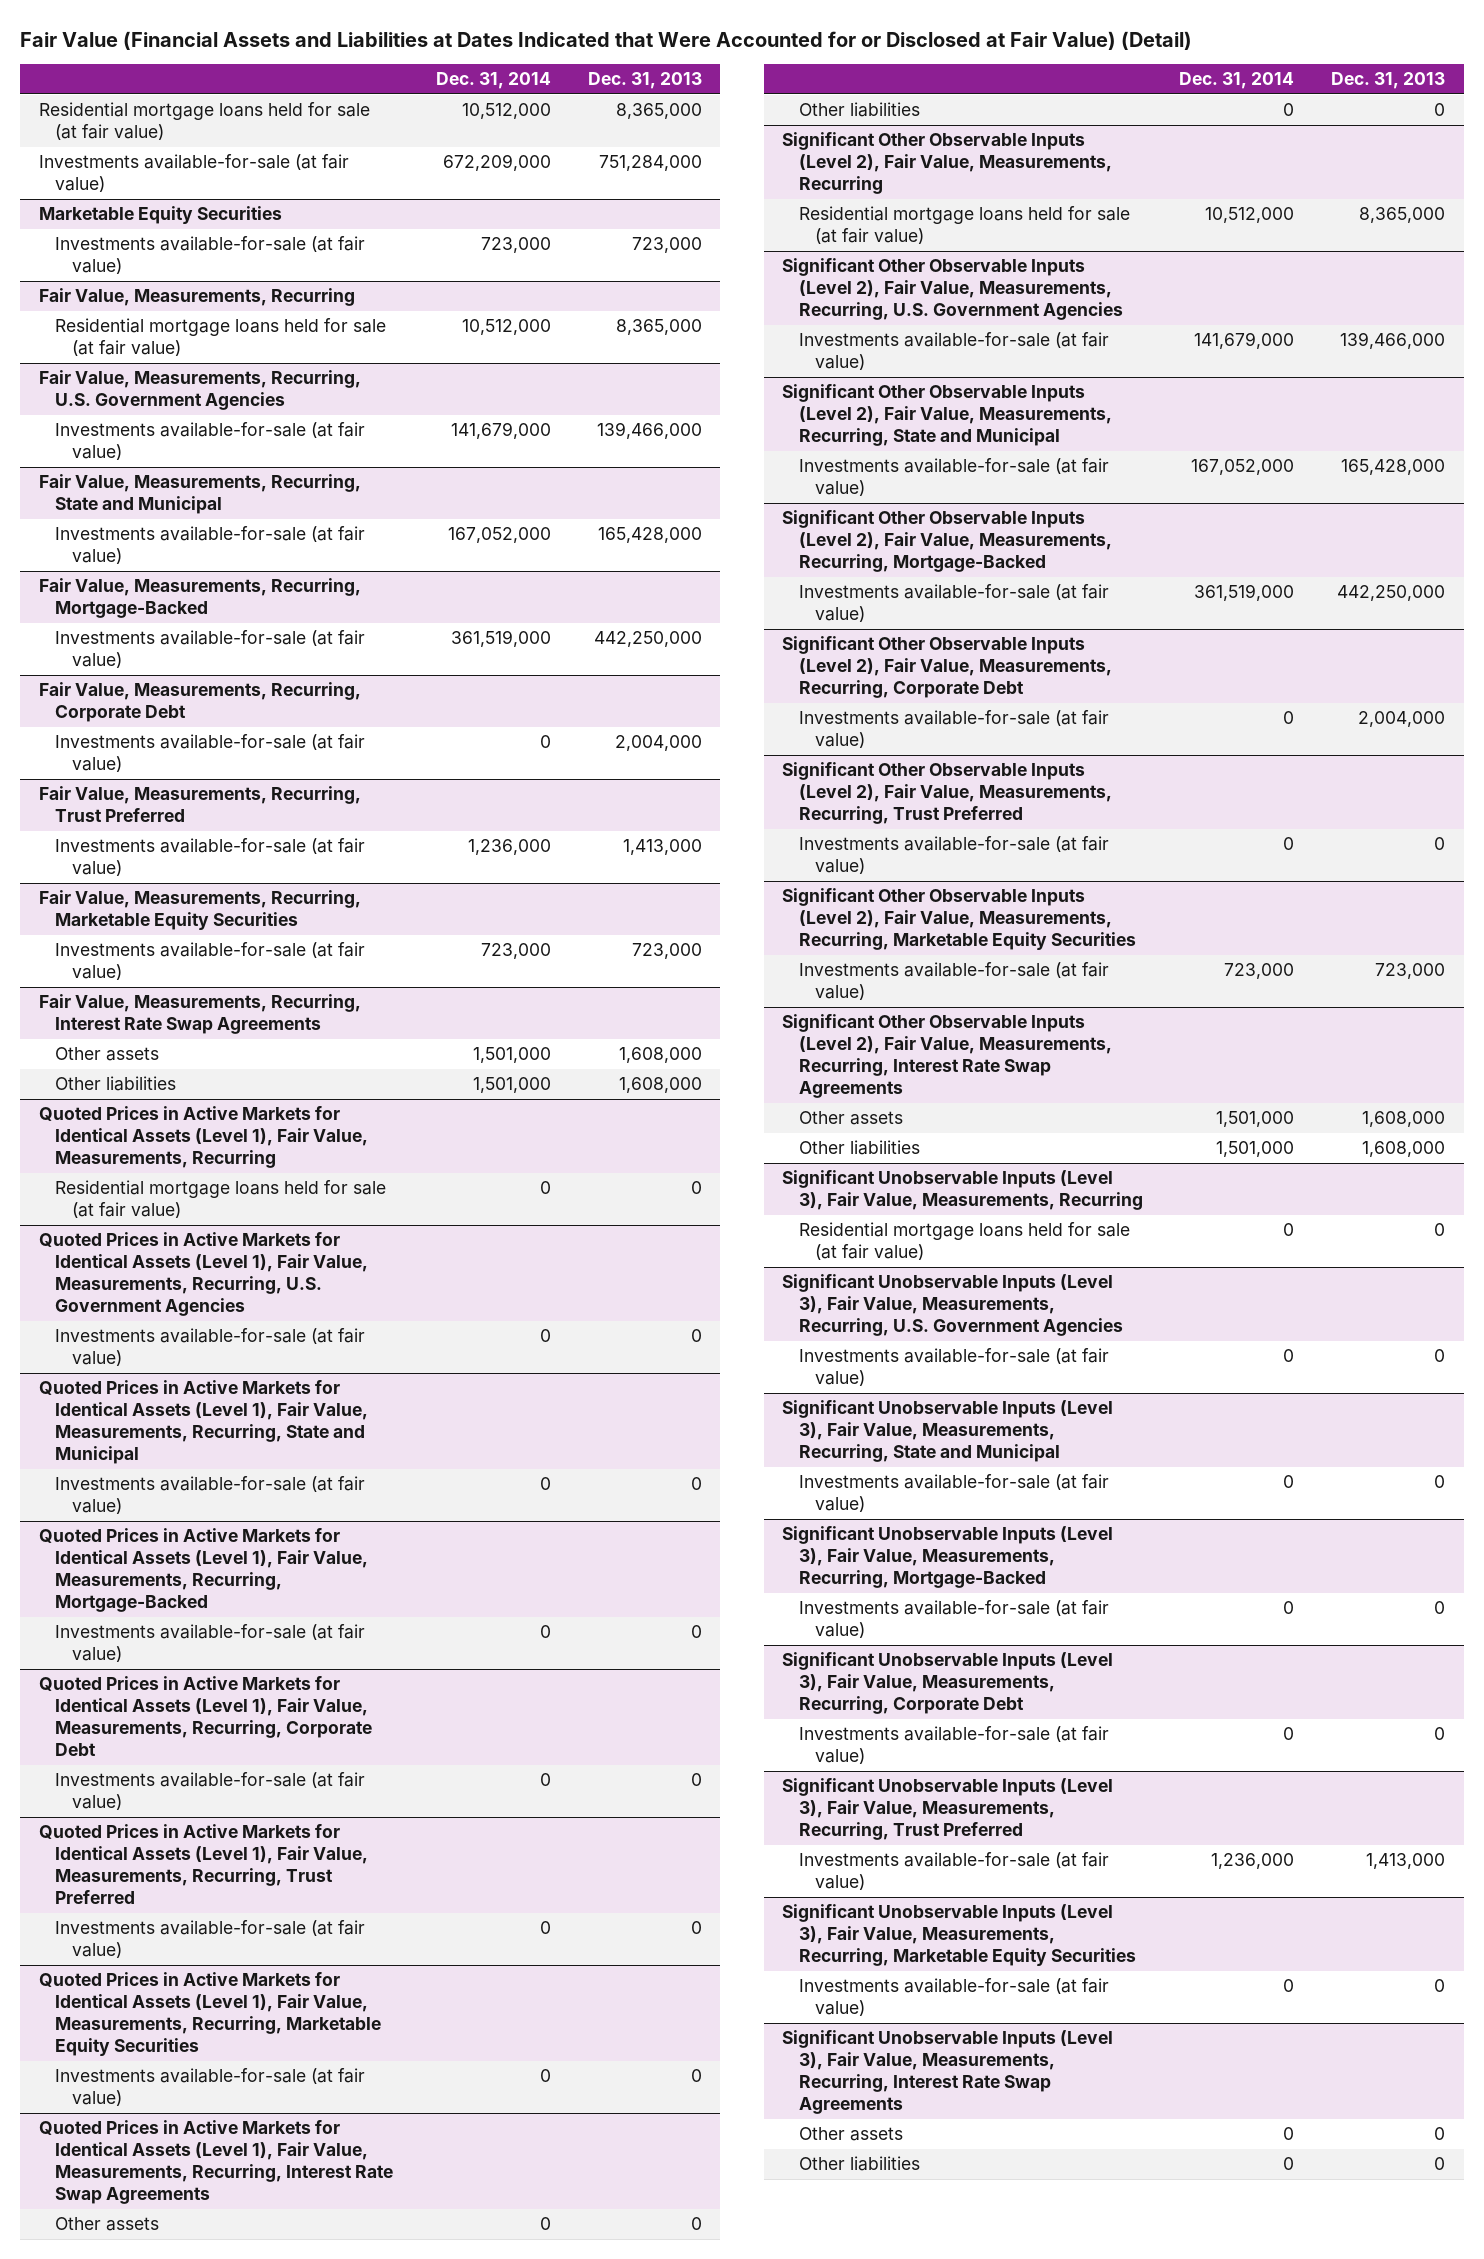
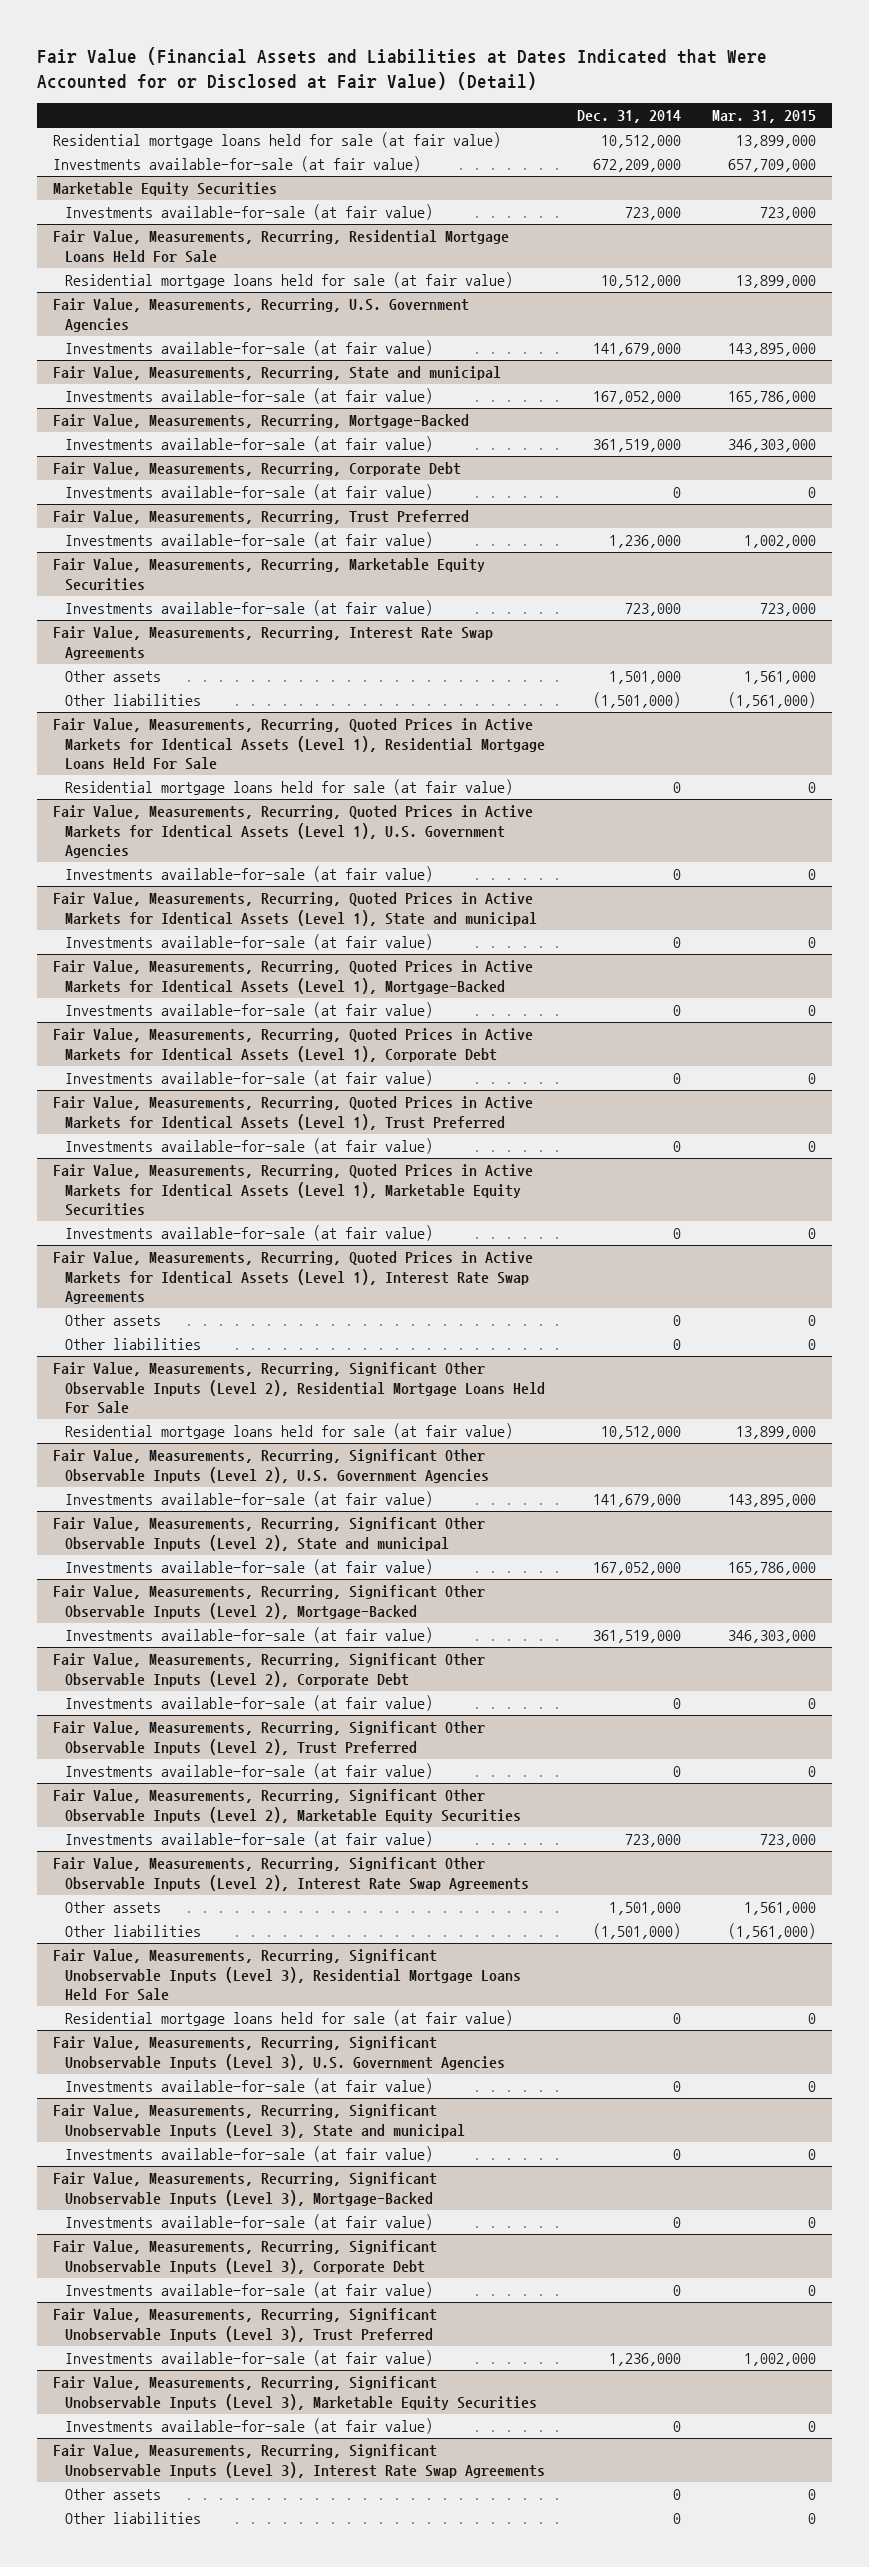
- | Dec. 31, 2014 | Dec. 31, 2013
+ | Dec. 31, 2014 | Mar. 31, 2015
- Fair Value, Measurements, Recurring
+ Fair Value, Measurements, Recurring, Residential Mortgage Loans Held For Sale
- Fair Value, Measurements, Recurring, State and Municipal
+ Fair Value, Measurements, Recurring, State and municipal
@ Fair Value, Measurements, Recurring, Interest Rate Swap Agreements
- Other liabilities | 1,501,000 | 1,608,000
- Quoted Prices in Active Markets for Identical Assets (Level 1), Fair Value, Measurements, Recurring
@ Fair Value, Measurements, Recurring, Interest Rate Swap Agreements
+ Other liabilities | (1,501,000) | (1,561,000)
+ Fair Value, Measurements, Recurring, Quoted Prices in Active Markets for Identical Assets (Level 1), Residential Mortgage Loans Held For Sale
- Quoted Prices in Active Markets for Identical Assets (Level 1), Fair Value, Measurements, Recurring, U.S. Government Agencies
+ Fair Value, Measurements, Recurring, Quoted Prices in Active Markets for Identical Assets (Level 1), U.S. Government Agencies
- Quoted Prices in Active Markets for Identical Assets (Level 1), Fair Value, Measurements, Recurring, State and Municipal
+ Fair Value, Measurements, Recurring, Quoted Prices in Active Markets for Identical Assets (Level 1), State and municipal
- Quoted Prices in Active Markets for Identical Assets (Level 1), Fair Value, Measurements, Recurring, Mortgage-Backed
+ Fair Value, Measurements, Recurring, Quoted Prices in Active Markets for Identical Assets (Level 1), Mortgage-Backed
- Quoted Prices in Active Markets for Identical Assets (Level 1), Fair Value, Measurements, Recurring, Corporate Debt
+ Fair Value, Measurements, Recurring, Quoted Prices in Active Markets for Identical Assets (Level 1), Corporate Debt
- Quoted Prices in Active Markets for Identical Assets (Level 1), Fair Value, Measurements, Recurring, Trust Preferred
+ Fair Value, Measurements, Recurring, Quoted Prices in Active Markets for Identical Assets (Level 1), Trust Preferred
- Quoted Prices in Active Markets for Identical Assets (Level 1), Fair Value, Measurements, Recurring, Marketable Equity Securities
+ Fair Value, Measurements, Recurring, Quoted Prices in Active Markets for Identical Assets (Level 1), Marketable Equity Securities
- Quoted Prices in Active Markets for Identical Assets (Level 1), Fair Value, Measurements, Recurring, Interest Rate Swap Agreements
+ Fair Value, Measurements, Recurring, Quoted Prices in Active Markets for Identical Assets (Level 1), Interest Rate Swap Agreements
- Significant Other Observable Inputs (Level 2), Fair Value, Measurements, Recurring
+ Fair Value, Measurements, Recurring, Significant Other Observable Inputs (Level 2), Residential Mortgage Loans Held For Sale
- Significant Other Observable Inputs (Level 2), Fair Value, Measurements, Recurring, U.S. Government Agencies
+ Fair Value, Measurements, Recurring, Significant Other Observable Inputs (Level 2), U.S. Government Agencies
- Significant Other Observable Inputs (Level 2), Fair Value, Measurements, Recurring, State and Municipal
+ Fair Value, Measurements, Recurring, Significant Other Observable Inputs (Level 2), State and municipal
- Significant Other Observable Inputs (Level 2), Fair Value, Measurements, Recurring, Mortgage-Backed
+ Fair Value, Measurements, Recurring, Significant Other Observable Inputs (Level 2), Mortgage-Backed
- Significant Other Observable Inputs (Level 2), Fair Value, Measurements, Recurring, Corporate Debt
+ Fair Value, Measurements, Recurring, Significant Other Observable Inputs (Level 2), Corporate Debt
- Significant Other Observable Inputs (Level 2), Fair Value, Measurements, Recurring, Trust Preferred
+ Fair Value, Measurements, Recurring, Significant Other Observable Inputs (Level 2), Trust Preferred
- Significant Other Observable Inputs (Level 2), Fair Value, Measurements, Recurring, Marketable Equity Securities
+ Fair Value, Measurements, Recurring, Significant Other Observable Inputs (Level 2), Marketable Equity Securities
- Significant Other Observable Inputs (Level 2), Fair Value, Measurements, Recurring, Interest Rate Swap Agreements
+ Fair Value, Measurements, Recurring, Significant Other Observable Inputs (Level 2), Interest Rate Swap Agreements
- Other liabilities | 1,501,000 | 1,608,000
- Significant Unobservable Inputs (Level 3), Fair Value, Measurements, Recurring
+ Other liabilities | (1,501,000) | (1,561,000)
+ Fair Value, Measurements, Recurring, Significant Unobservable Inputs (Level 3), Residential Mortgage Loans Held For Sale
- Significant Unobservable Inputs (Level 3), Fair Value, Measurements, Recurring, U.S. Government Agencies
+ Fair Value, Measurements, Recurring, Significant Unobservable Inputs (Level 3), U.S. Government Agencies
- Significant Unobservable Inputs (Level 3), Fair Value, Measurements, Recurring, State and Municipal
+ Fair Value, Measurements, Recurring, Significant Unobservable Inputs (Level 3), State and municipal
- Significant Unobservable Inputs (Level 3), Fair Value, Measurements, Recurring, Mortgage-Backed
+ Fair Value, Measurements, Recurring, Significant Unobservable Inputs (Level 3), Mortgage-Backed
- Significant Unobservable Inputs (Level 3), Fair Value, Measurements, Recurring, Corporate Debt
+ Fair Value, Measurements, Recurring, Significant Unobservable Inputs (Level 3), Corporate Debt
- Significant Unobservable Inputs (Level 3), Fair Value, Measurements, Recurring, Trust Preferred
+ Fair Value, Measurements, Recurring, Significant Unobservable Inputs (Level 3), Trust Preferred
- Significant Unobservable Inputs (Level 3), Fair Value, Measurements, Recurring, Marketable Equity Securities
+ Fair Value, Measurements, Recurring, Significant Unobservable Inputs (Level 3), Marketable Equity Securities
- Significant Unobservable Inputs (Level 3), Fair Value, Measurements, Recurring, Interest Rate Swap Agreements
+ Fair Value, Measurements, Recurring, Significant Unobservable Inputs (Level 3), Interest Rate Swap Agreements

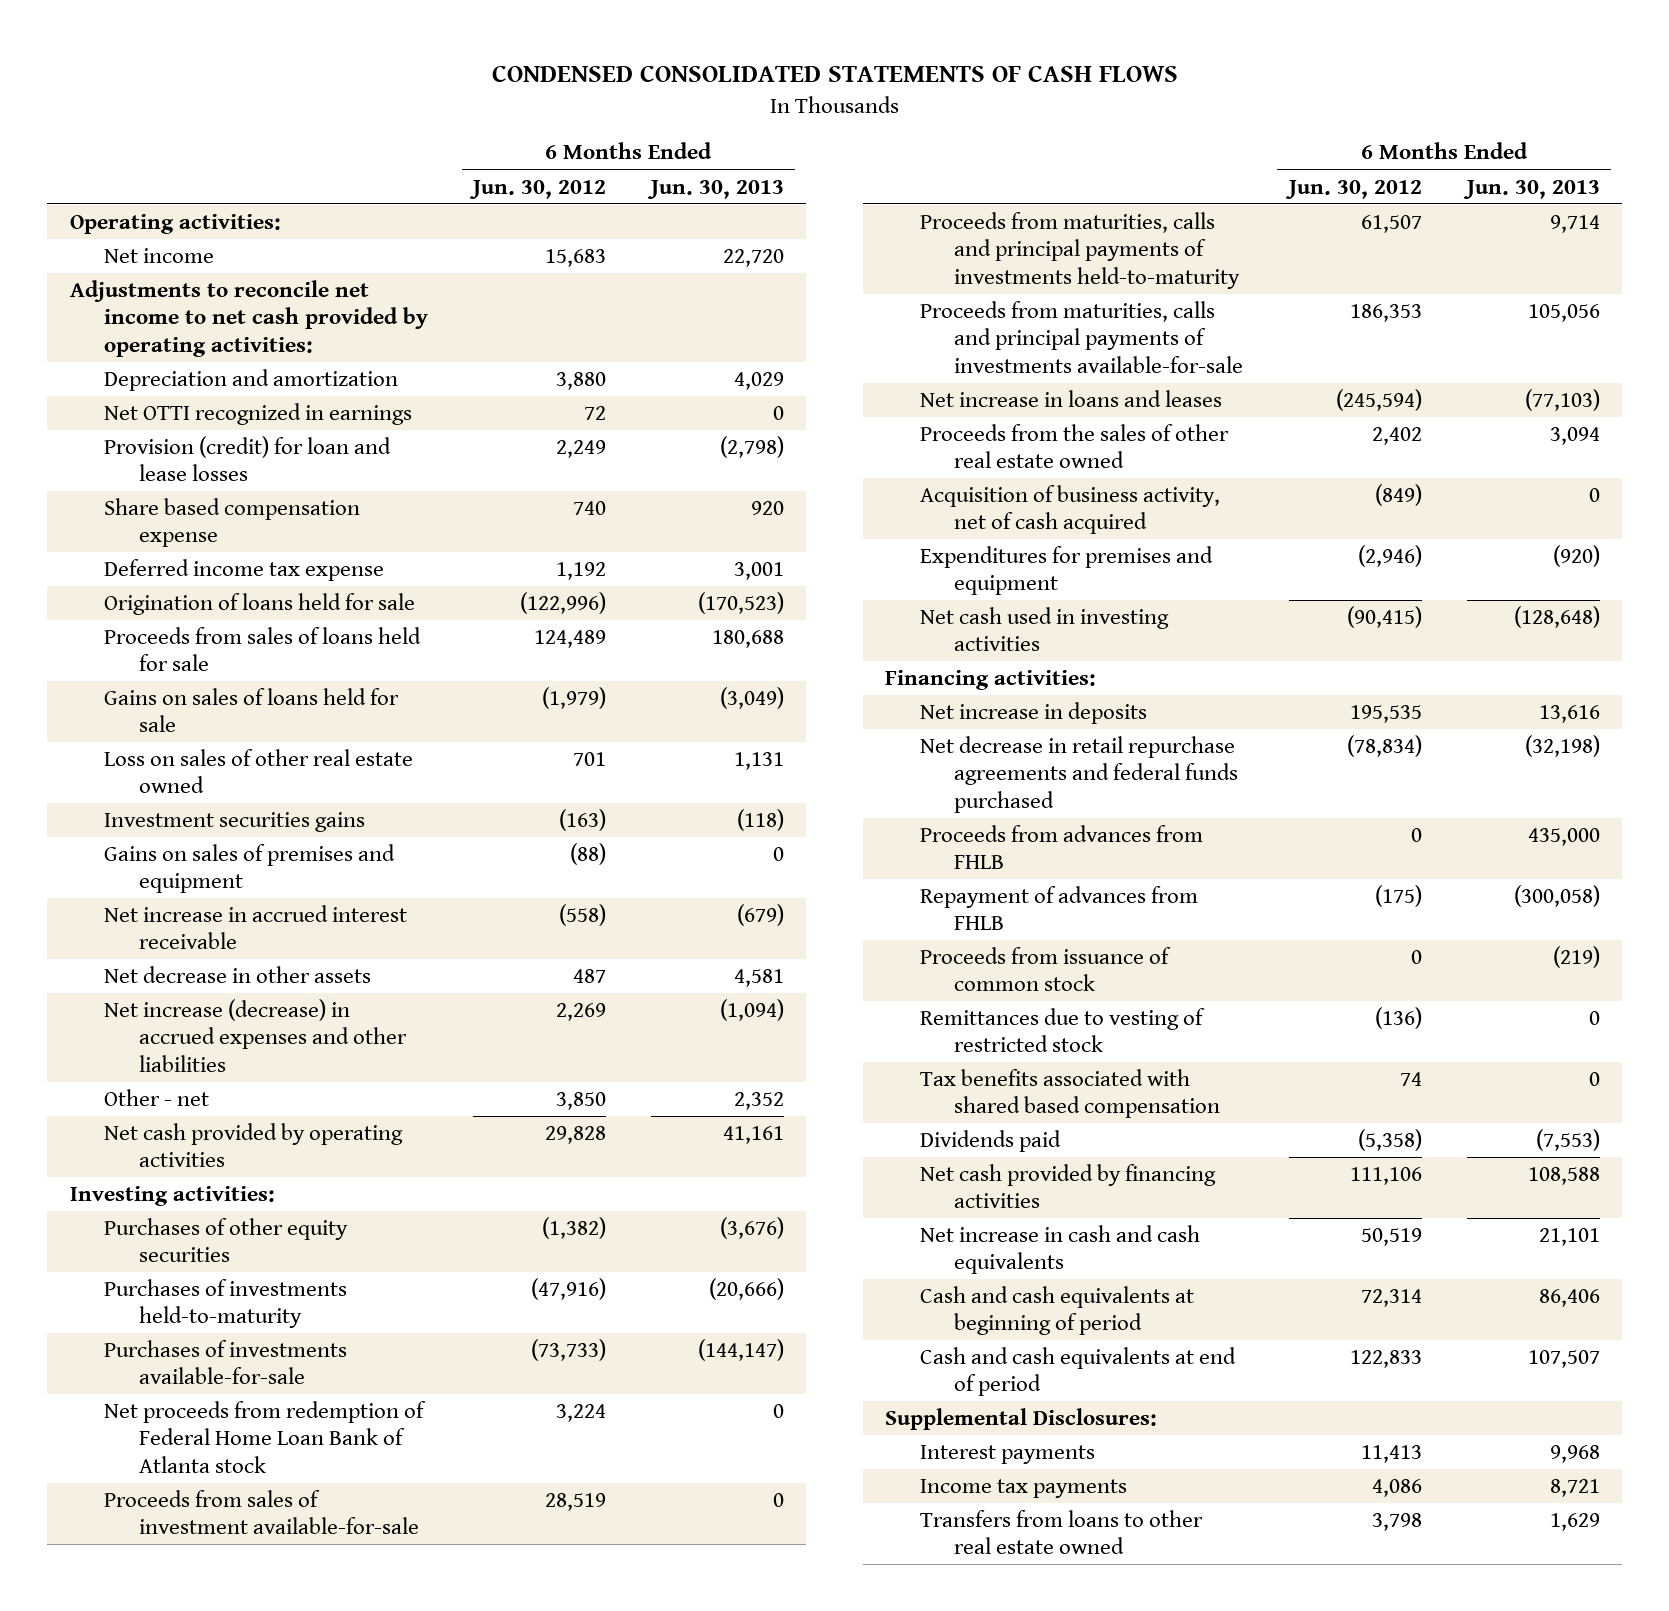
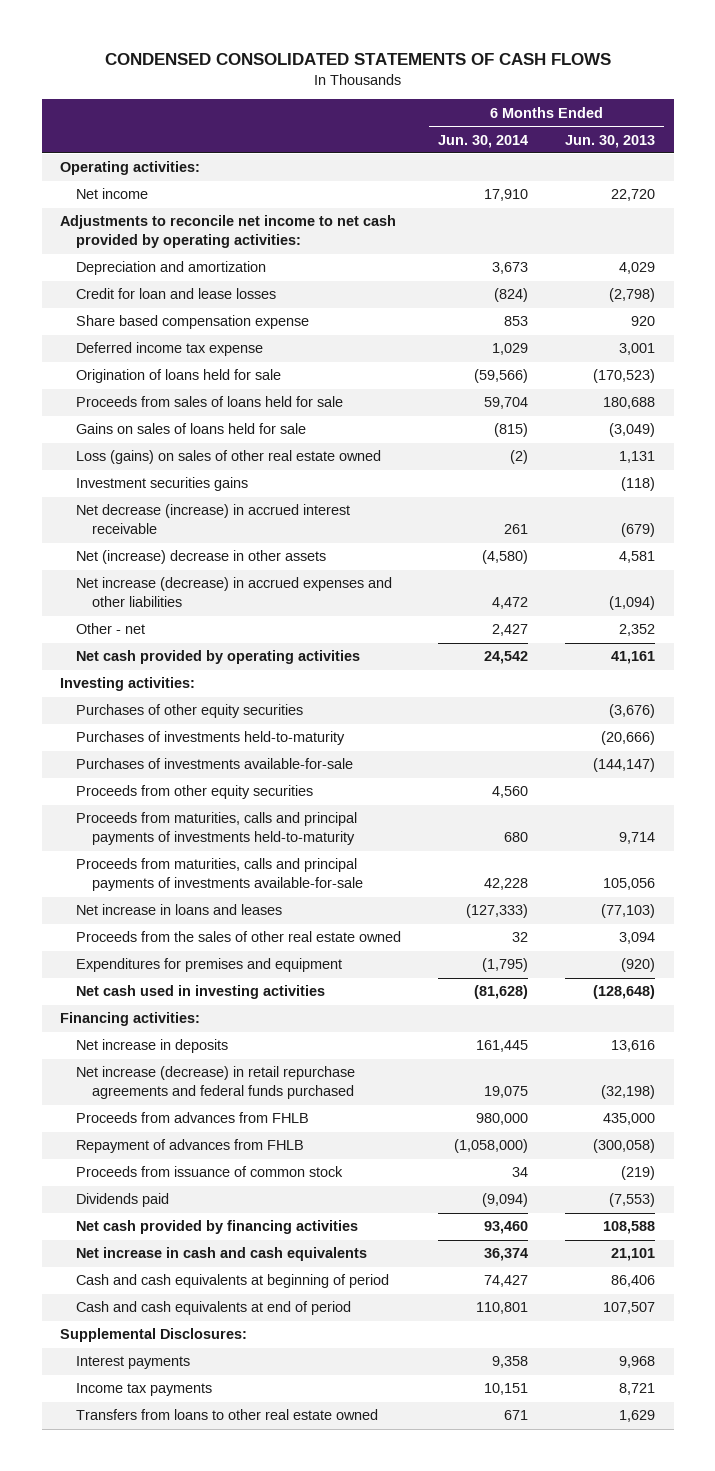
- | 6 Months Ended Jun. 30, 2012 | 6 Months Ended Jun. 30, 2013
+ | 6 Months Ended Jun. 30, 2014 | 6 Months Ended Jun. 30, 2013
- Net OTTI recognized in earnings | 72 | 0
- Provision (credit) for loan and lease losses | 2,249 | (2,798)
+ Credit for loan and lease losses | (824) | (2,798)
- Loss on sales of other real estate owned | 701 | 1,131
+ Loss (gains) on sales of other real estate owned | (2) | 1,131
- Gains on sales of premises and equipment | (88) | 0
- Net increase in accrued interest receivable | (558) | (679)
- Net decrease in other assets | 487 | 4,581
+ Net decrease (increase) in accrued interest receivable | 261 | (679)
+ Net (increase) decrease in other assets | (4,580) | 4,581
- Net proceeds from redemption of Federal Home Loan Bank of Atlanta stock | 3,224 | 0
- Proceeds from sales of investment available-for-sale | 28,519 | 0
+ Proceeds from other equity securities | 4,560 |
- Acquisition of business activity, net of cash acquired | (849) | 0
- Net decrease in retail repurchase agreements and federal funds purchased | (78,834) | (32,198)
+ Net increase (decrease) in retail repurchase agreements and federal funds purchased | 19,075 | (32,198)
- Remittances due to vesting of restricted stock | (136) | 0
- Tax benefits associated with shared based compensation | 74 | 0

